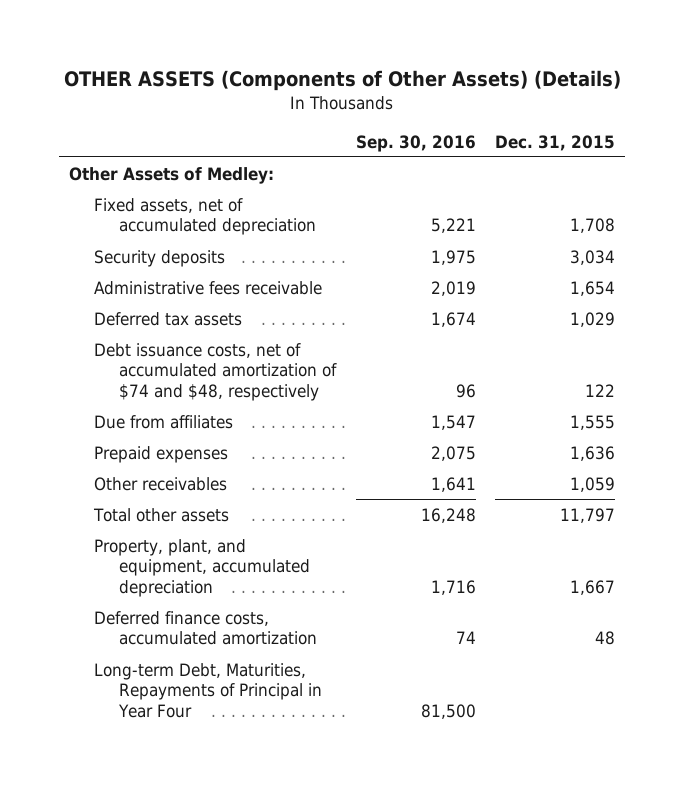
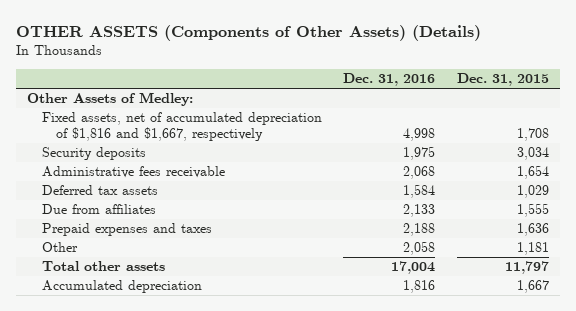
- | Sep. 30, 2016 | Dec. 31, 2015
+ | Dec. 31, 2016 | Dec. 31, 2015
- Fixed assets, net of accumulated depreciation | 5,221 | 1,708
+ Fixed assets, net of accumulated depreciation of $1,816 and $1,667, respectively | 4,998 | 1,708
- Debt issuance costs, net of accumulated amortization of $74 and $48, respectively | 96 | 122
- Prepaid expenses | 2,075 | 1,636
- Other receivables | 1,641 | 1,059
+ Prepaid expenses and taxes | 2,188 | 1,636
+ Other | 2,058 | 1,181
- Property, plant, and equipment, accumulated depreciation | 1,716 | 1,667
- Deferred finance costs, accumulated amortization | 74 | 48
- Long-term Debt, Maturities, Repayments of Principal in Year Four | 81,500 |
+ Accumulated depreciation | 1,816 | 1,667

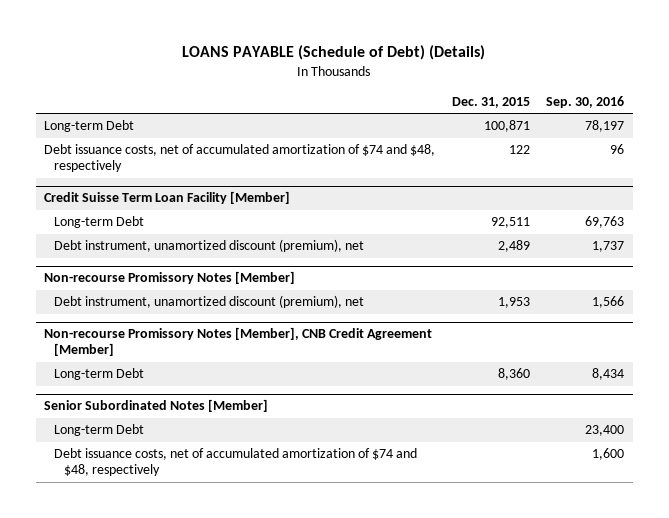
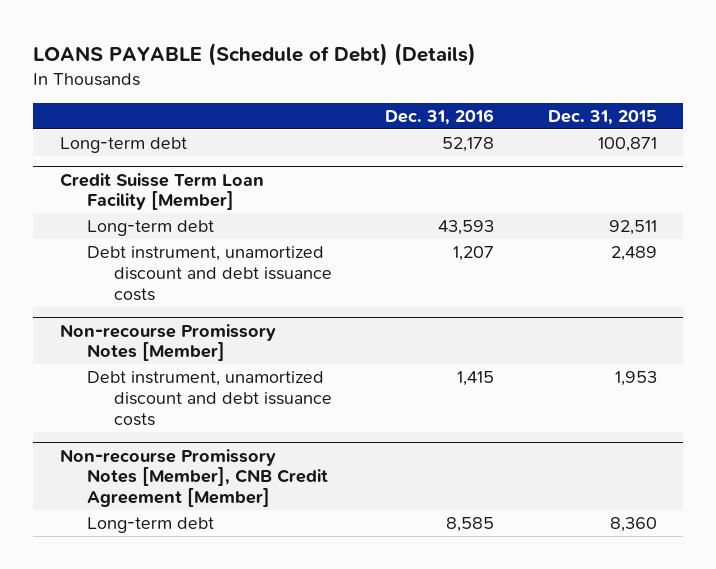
- | Dec. 31, 2015 | Sep. 30, 2016
+ | Dec. 31, 2016 | Dec. 31, 2015
- Long-term Debt | 100,871 | 78,197
- Debt issuance costs, net of accumulated amortization of $74 and $48, respectively | 122 | 96
+ Long-term debt | 52,178 | 100,871
@ Credit Suisse Term Loan Facility [Member]
- Long-term Debt | 92,511 | 69,763
- Debt instrument, unamortized discount (premium), net | 2,489 | 1,737
+ Long-term debt | 43,593 | 92,511
+ Debt instrument, unamortized discount and debt issuance costs | 1,207 | 2,489
@ Non-recourse Promissory Notes [Member]
- Debt instrument, unamortized discount (premium), net | 1,953 | 1,566
+ Debt instrument, unamortized discount and debt issuance costs | 1,415 | 1,953
@ Non-recourse Promissory Notes [Member], CNB Credit Agreement [Member]
- Long-term Debt | 8,360 | 8,434
- Senior Subordinated Notes [Member]
- Long-term Debt | | 23,400
- Debt issuance costs, net of accumulated amortization of $74 and $48, respectively | | 1,600
@ Non-recourse Promissory Notes [Member], CNB Credit Agreement [Member]
+ Long-term debt | 8,585 | 8,360

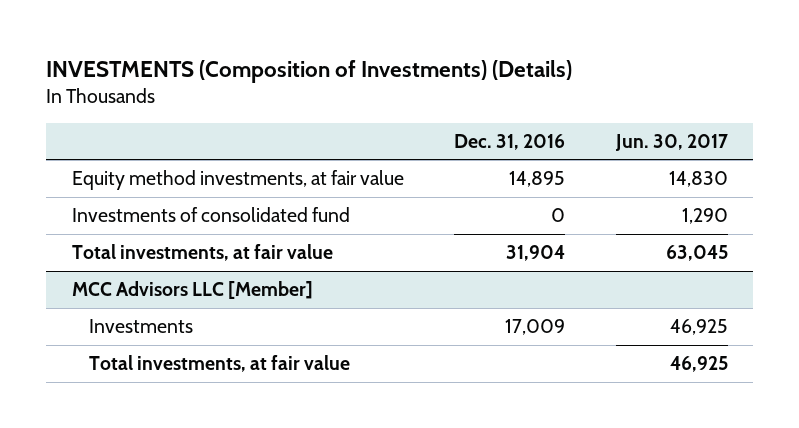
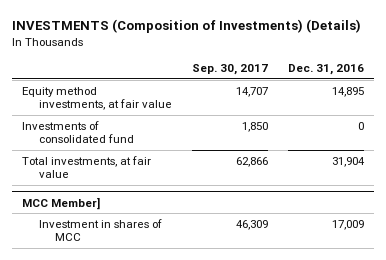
- | Dec. 31, 2016 | Jun. 30, 2017
+ | Sep. 30, 2017 | Dec. 31, 2016
- MCC Advisors LLC [Member]
- Investments | 17,009 | 46,925
- Total investments, at fair value | | 46,925
+ MCC Member]
+ Investment in shares of MCC | 46,309 | 17,009

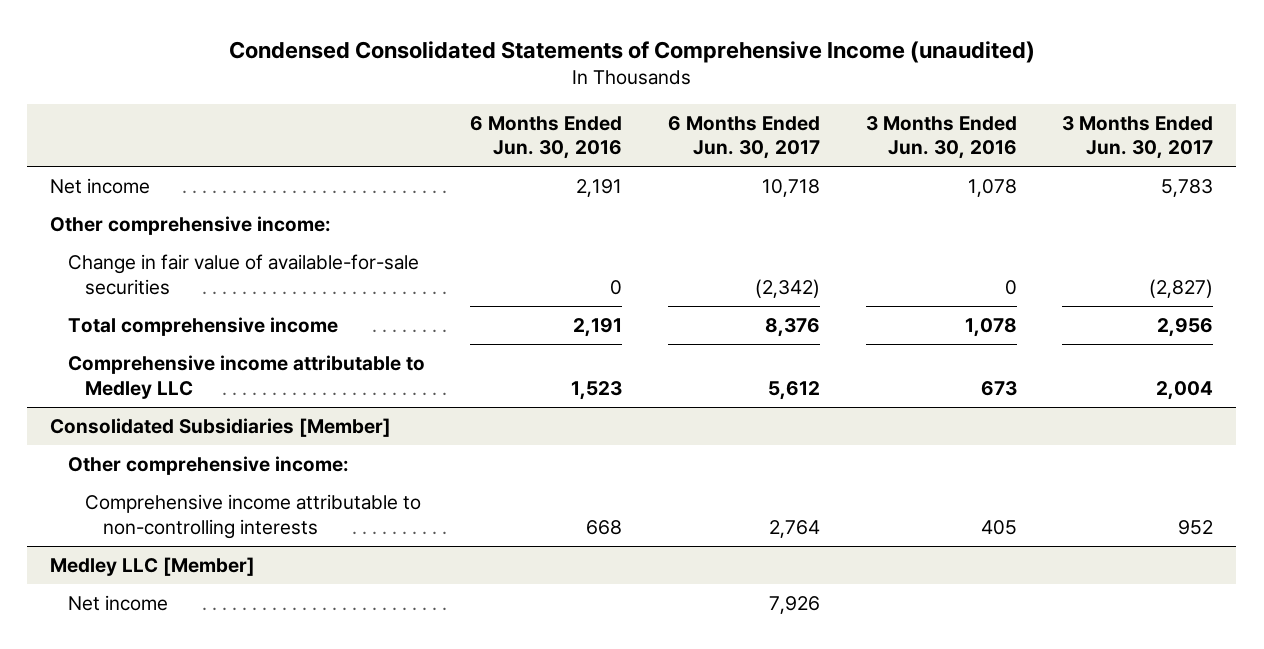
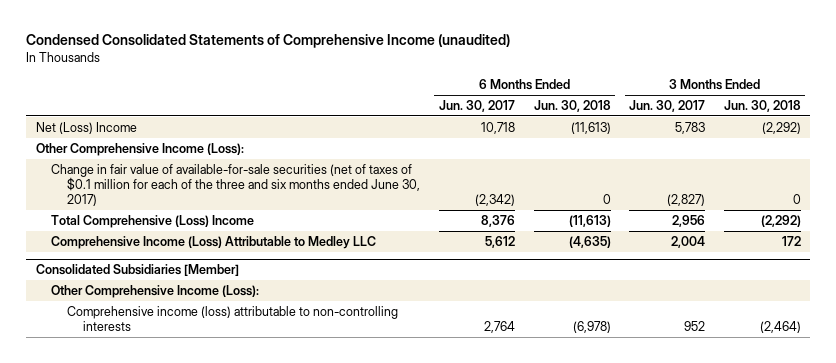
- | 6 Months Ended Jun. 30, 2016 | 6 Months Ended Jun. 30, 2017 | 3 Months Ended Jun. 30, 2016 | 3 Months Ended Jun. 30, 2017
+ | 6 Months Ended Jun. 30, 2017 | 6 Months Ended Jun. 30, 2018 | 3 Months Ended Jun. 30, 2017 | 3 Months Ended Jun. 30, 2018
- Net income | 2,191 | 10,718 | 1,078 | 5,783
- Other comprehensive income:
- Change in fair value of available-for-sale securities | 0 | (2,342) | 0 | (2,827)
- Total comprehensive income | 2,191 | 8,376 | 1,078 | 2,956
- Comprehensive income attributable to Medley LLC | 1,523 | 5,612 | 673 | 2,004
+ Net (Loss) Income | 10,718 | (11,613) | 5,783 | (2,292)
+ Other Comprehensive Income (Loss):
+ Change in fair value of available-for-sale securities (net of taxes of $0.1 million for each of the three and six months ended June 30, 2017) | (2,342) | 0 | (2,827) | 0
+ Total Comprehensive (Loss) Income | 8,376 | (11,613) | 2,956 | (2,292)
+ Comprehensive Income (Loss) Attributable to Medley LLC | 5,612 | (4,635) | 2,004 | 172
@ Consolidated Subsidiaries [Member]
- Other comprehensive income:
- Comprehensive income attributable to non-controlling interests | 668 | 2,764 | 405 | 952
- Medley LLC [Member]
- Net income | | 7,926 | |
@ Consolidated Subsidiaries [Member]
+ Other Comprehensive Income (Loss):
+ Comprehensive income (loss) attributable to non-controlling interests | 2,764 | (6,978) | 952 | (2,464)

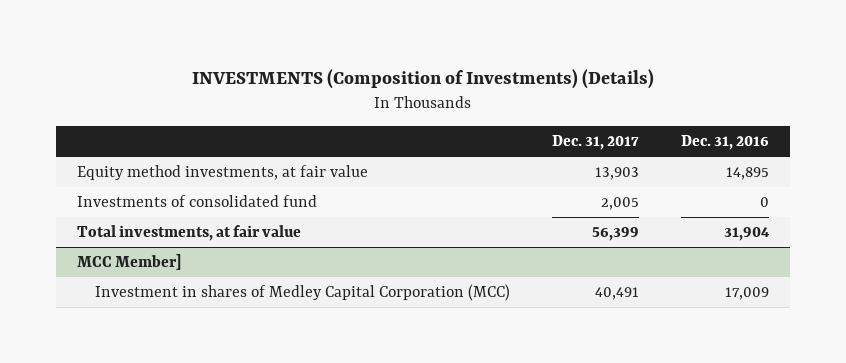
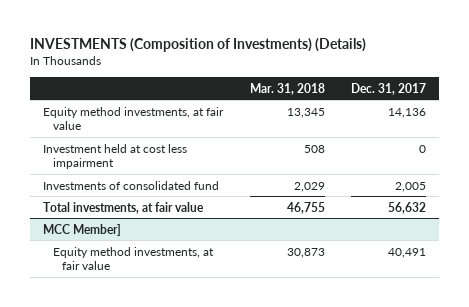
- | Dec. 31, 2017 | Dec. 31, 2016
+ | Mar. 31, 2018 | Dec. 31, 2017
- Equity method investments, at fair value | 13,903 | 14,895
+ Equity method investments, at fair value | 13,345 | 14,136
+ Investment held at cost less impairment | 508 | 0
- Total investments, at fair value | 56,399 | 31,904
+ Total investments, at fair value | 46,755 | 56,632
@ MCC Member]
- Investment in shares of Medley Capital Corporation (MCC) | 40,491 | 17,009
+ Equity method investments, at fair value | 30,873 | 40,491

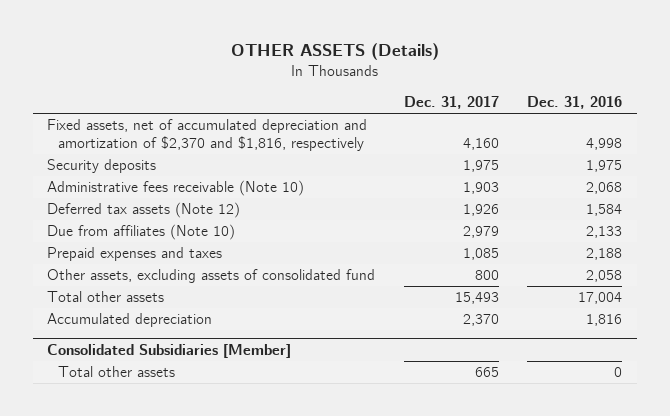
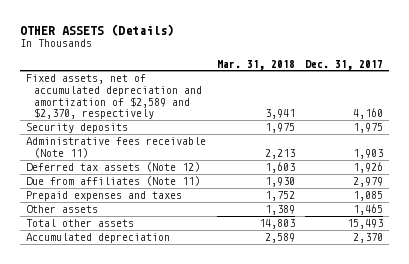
- | Dec. 31, 2017 | Dec. 31, 2016
+ | Mar. 31, 2018 | Dec. 31, 2017
- Fixed assets, net of accumulated depreciation and amortization of $2,370 and $1,816, respectively | 4,160 | 4,998
+ Fixed assets, net of accumulated depreciation and amortization of $2,589 and $2,370, respectively | 3,941 | 4,160
- Administrative fees receivable (Note 10) | 1,903 | 2,068
+ Administrative fees receivable (Note 11) | 2,213 | 1,903
- Due from affiliates (Note 10) | 2,979 | 2,133
+ Due from affiliates (Note 11) | 1,930 | 2,979
- Other assets, excluding assets of consolidated fund | 800 | 2,058
+ Other assets | 1,389 | 1,465
- Consolidated Subsidiaries [Member]
- Total other assets | 665 | 0

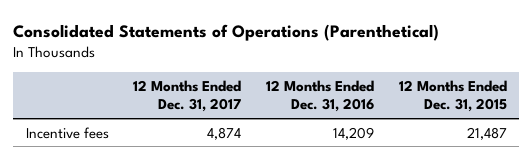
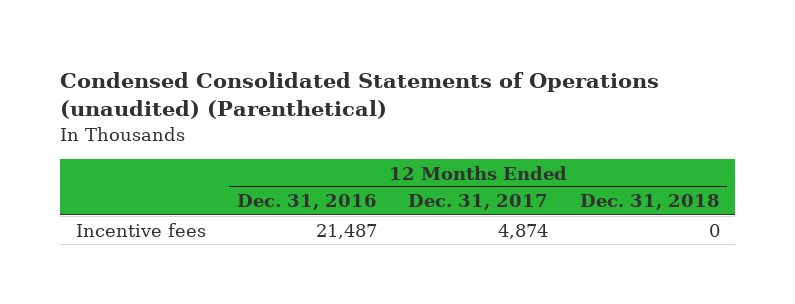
- Consolidated Statements of Operations (Parenthetical)
+ Condensed Consolidated Statements of Operations (unaudited) (Parenthetical)
- | 12 Months Ended Dec. 31, 2017 | 12 Months Ended Dec. 31, 2016 | 12 Months Ended Dec. 31, 2015
+ | 12 Months Ended Dec. 31, 2016 | 12 Months Ended Dec. 31, 2017 | 12 Months Ended Dec. 31, 2018
- Incentive fees | 4,874 | 14,209 | 21,487
+ Incentive fees | 21,487 | 4,874 | 0

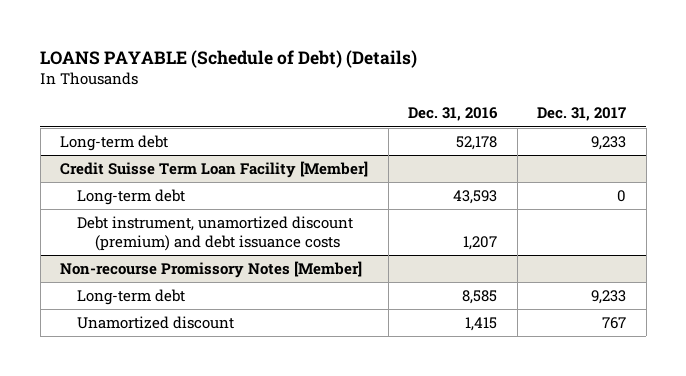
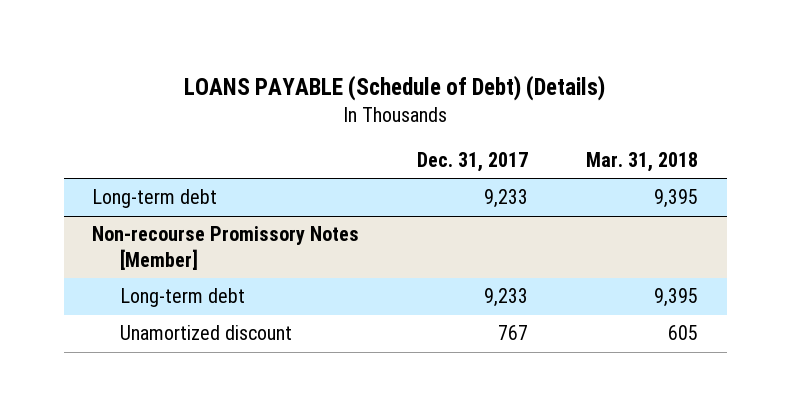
- | Dec. 31, 2016 | Dec. 31, 2017
+ | Dec. 31, 2017 | Mar. 31, 2018
- Credit Suisse Term Loan Facility [Member]
- Long-term debt | 43,593 | 0
- Debt instrument, unamortized discount (premium) and debt issuance costs | 1,207 |

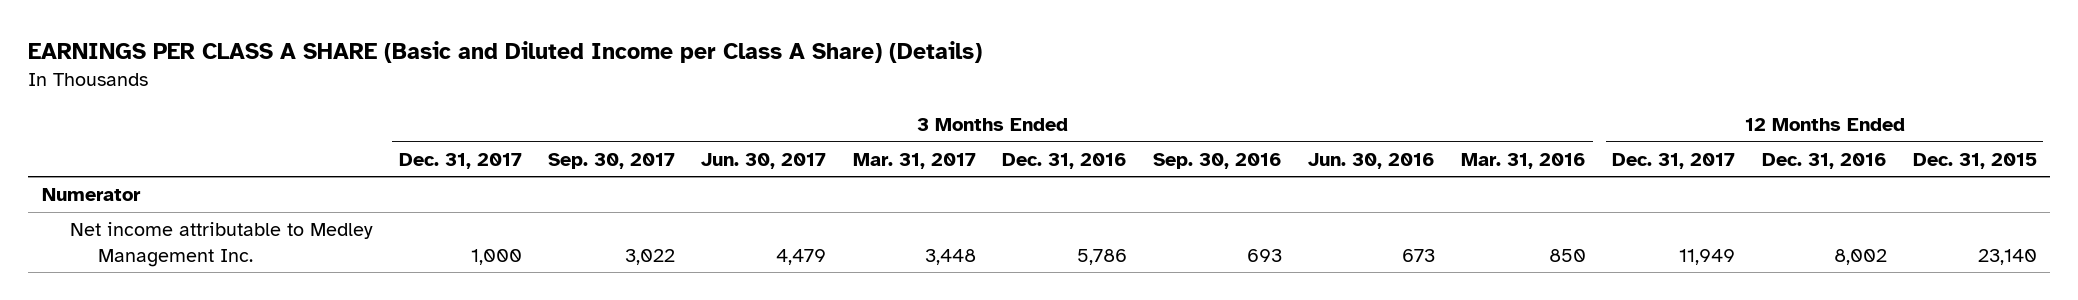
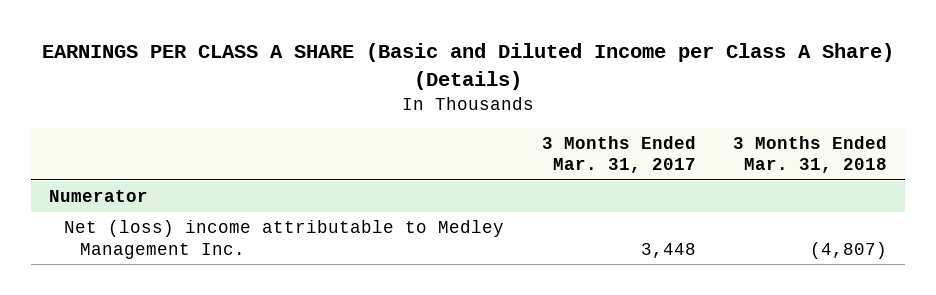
- | 3 Months Ended Dec. 31, 2017 | 3 Months Ended Sep. 30, 2017 | 3 Months Ended Jun. 30, 2017 | 3 Months Ended Mar. 31, 2017 | 3 Months Ended Dec. 31, 2016 | 3 Months Ended Sep. 30, 2016 | 3 Months Ended Jun. 30, 2016 | 3 Months Ended Mar. 31, 2016 | 12 Months Ended Dec. 31, 2017 | 12 Months Ended Dec. 31, 2016 | 12 Months Ended Dec. 31, 2015
+ | 3 Months Ended Mar. 31, 2017 | 3 Months Ended Mar. 31, 2018
- Net income attributable to Medley Management Inc. | 1,000 | 3,022 | 4,479 | 3,448 | 5,786 | 693 | 673 | 850 | 11,949 | 8,002 | 23,140
+ Net (loss) income attributable to Medley Management Inc. | 3,448 | (4,807)

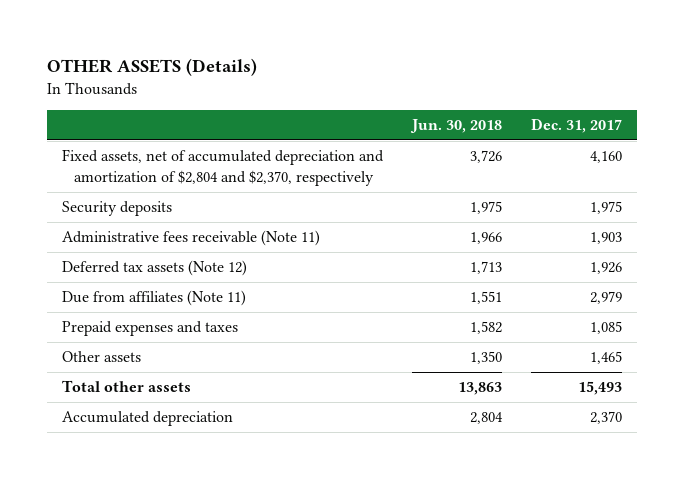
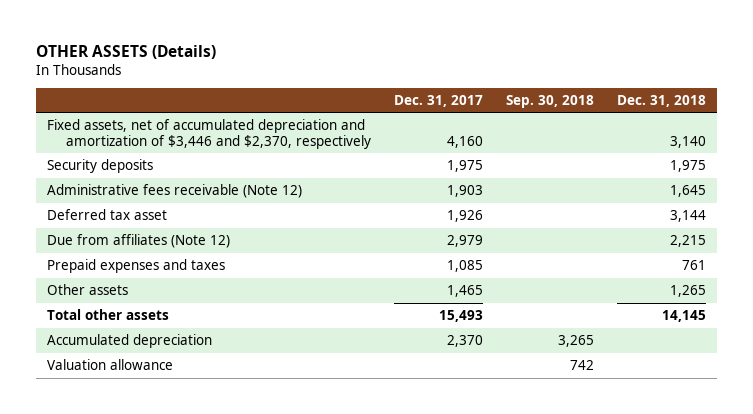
- | Jun. 30, 2018 | Dec. 31, 2017
+ | Dec. 31, 2017 | Sep. 30, 2018 | Dec. 31, 2018
- Fixed assets, net of accumulated depreciation and amortization of $2,804 and $2,370, respectively | 3,726 | 4,160
+ Fixed assets, net of accumulated depreciation and amortization of $3,446 and $2,370, respectively | 4,160 | | 3,140
- Administrative fees receivable (Note 11) | 1,966 | 1,903
- Deferred tax assets (Note 12) | 1,713 | 1,926
- Due from affiliates (Note 11) | 1,551 | 2,979
+ Administrative fees receivable (Note 12) | 1,903 | | 1,645
+ Deferred tax asset | 1,926 | | 3,144
+ Due from affiliates (Note 12) | 2,979 | | 2,215
+ Valuation allowance | | 742 |

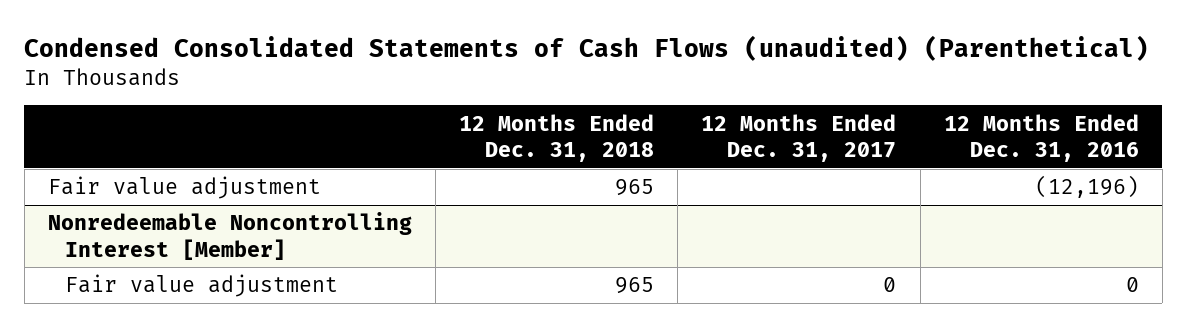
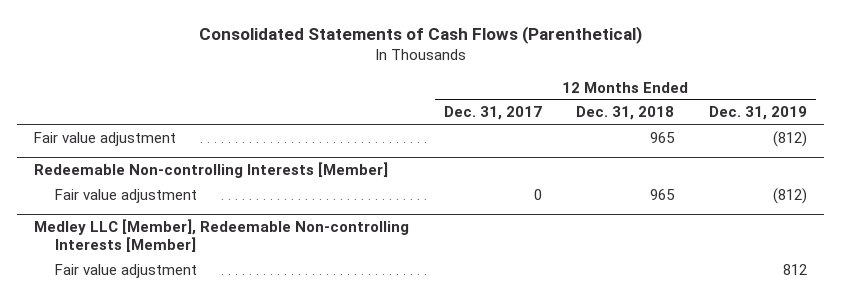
- Condensed Consolidated Statements of Cash Flows (unaudited) (Parenthetical)
+ Consolidated Statements of Cash Flows (Parenthetical)
- | 12 Months Ended Dec. 31, 2018 | 12 Months Ended Dec. 31, 2017 | 12 Months Ended Dec. 31, 2016
+ | 12 Months Ended Dec. 31, 2017 | 12 Months Ended Dec. 31, 2018 | 12 Months Ended Dec. 31, 2019
- Nonredeemable Noncontrolling Interest [Member]
+ Redeemable Non-controlling Interests [Member]
+ Medley LLC [Member], Redeemable Non-controlling Interests [Member]
+ Fair value adjustment | | | 812

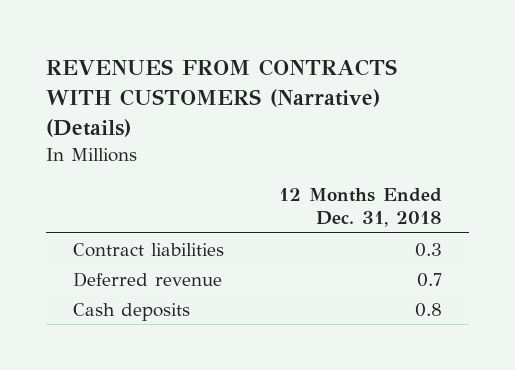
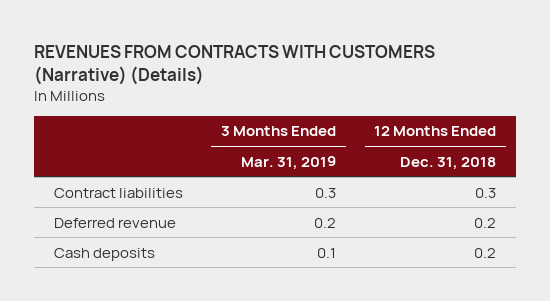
- | 12 Months Ended Dec. 31, 2018
+ | 3 Months Ended Mar. 31, 2019 | 12 Months Ended Dec. 31, 2018
- Deferred revenue | 0.7
- Cash deposits | 0.8
+ Deferred revenue | 0.2 | 0.2
+ Cash deposits | 0.1 | 0.2

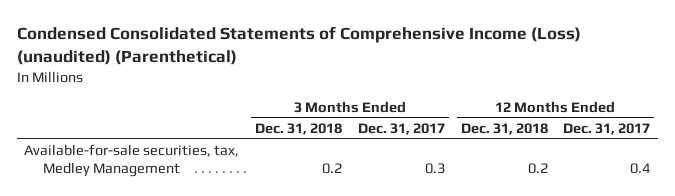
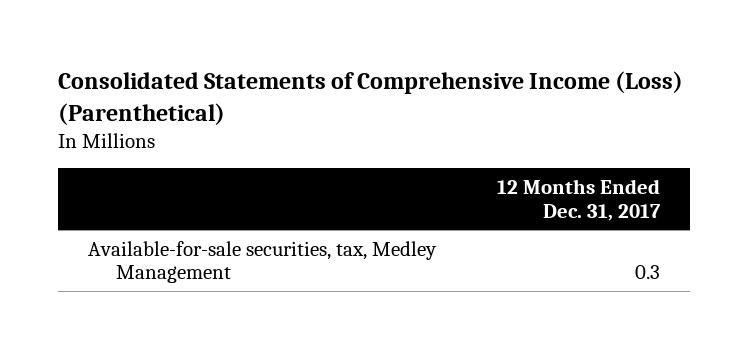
- Condensed Consolidated Statements of Comprehensive Income (Loss) (unaudited) (Parenthetical)
+ Consolidated Statements of Comprehensive Income (Loss) (Parenthetical)
- | 3 Months Ended Dec. 31, 2018 | 3 Months Ended Dec. 31, 2017 | 12 Months Ended Dec. 31, 2018 | 12 Months Ended Dec. 31, 2017
+ | 12 Months Ended Dec. 31, 2017
- Available-for-sale securities, tax, Medley Management | 0.2 | 0.3 | 0.2 | 0.4
+ Available-for-sale securities, tax, Medley Management | 0.3

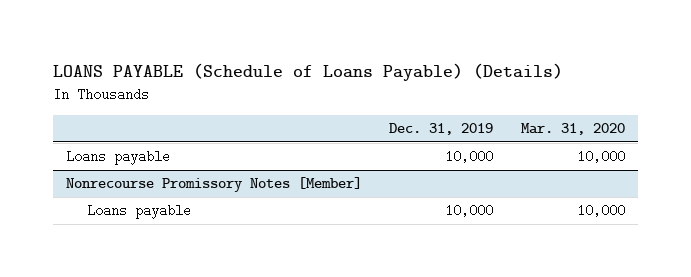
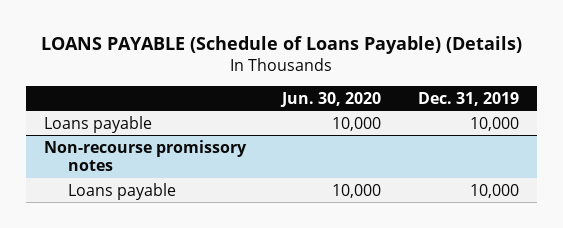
- | Dec. 31, 2019 | Mar. 31, 2020
+ | Jun. 30, 2020 | Dec. 31, 2019
- Nonrecourse Promissory Notes [Member]
+ Non-recourse promissory notes

